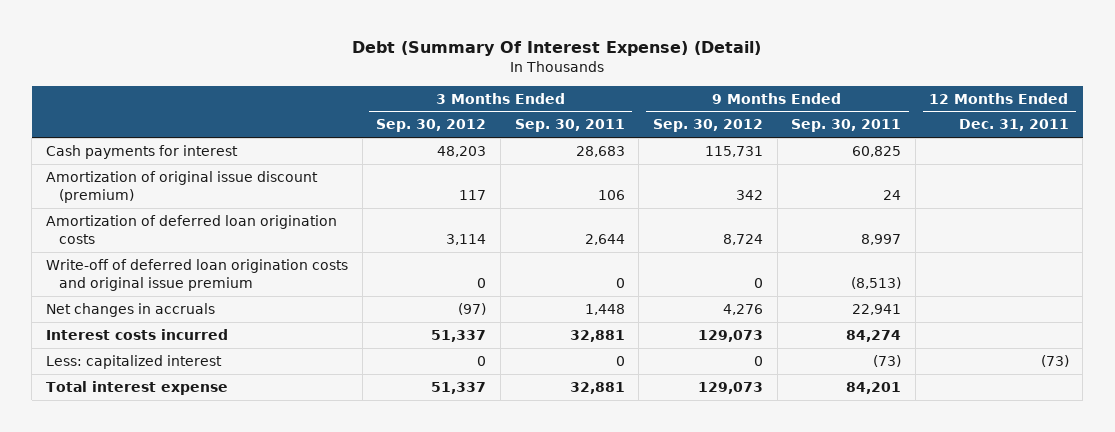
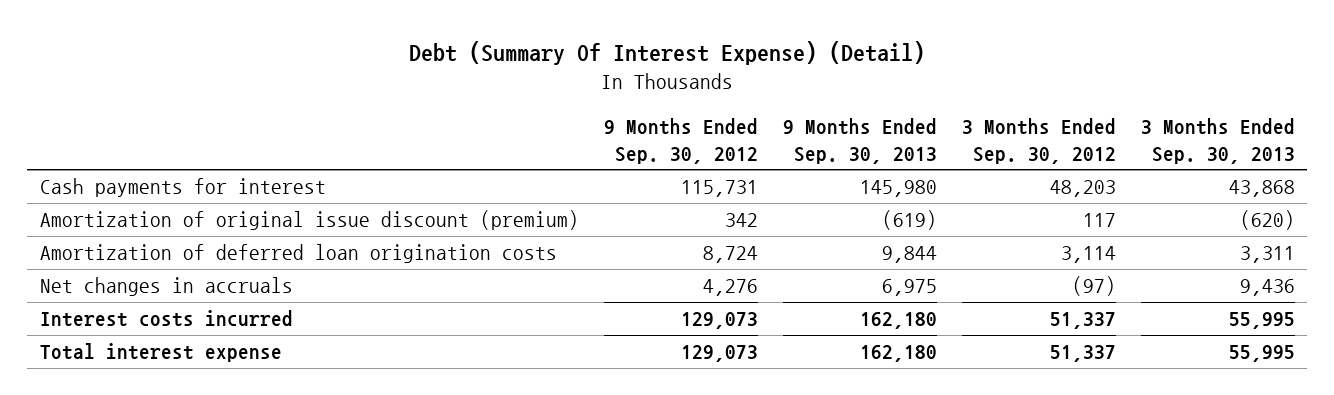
- | 3 Months Ended Sep. 30, 2012 | 3 Months Ended Sep. 30, 2011 | 9 Months Ended Sep. 30, 2012 | 9 Months Ended Sep. 30, 2011 | 12 Months Ended Dec. 31, 2011
+ | 9 Months Ended Sep. 30, 2012 | 9 Months Ended Sep. 30, 2013 | 3 Months Ended Sep. 30, 2012 | 3 Months Ended Sep. 30, 2013
- Write-off of deferred loan origination costs and original issue premium | 0 | 0 | 0 | (8,513) |
- Less: capitalized interest | 0 | 0 | 0 | (73) | (73)

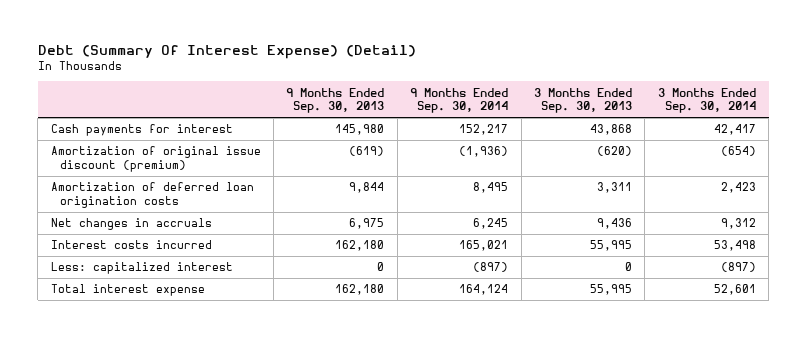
- | 9 Months Ended Sep. 30, 2012 | 9 Months Ended Sep. 30, 2013 | 3 Months Ended Sep. 30, 2012 | 3 Months Ended Sep. 30, 2013
+ | 9 Months Ended Sep. 30, 2013 | 9 Months Ended Sep. 30, 2014 | 3 Months Ended Sep. 30, 2013 | 3 Months Ended Sep. 30, 2014
+ Less: capitalized interest | 0 | (897) | 0 | (897)

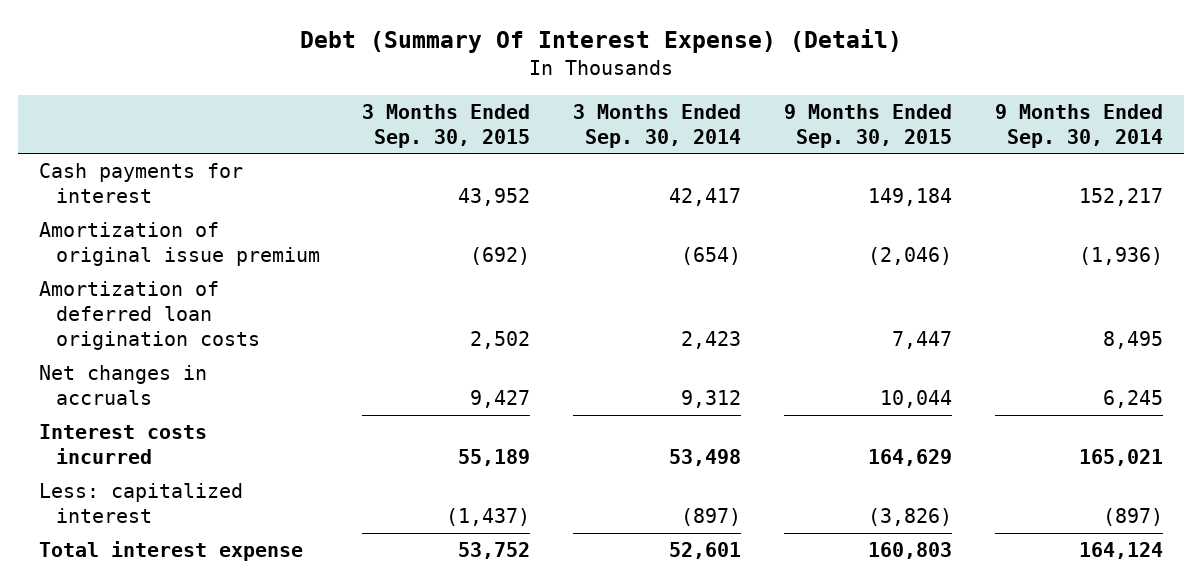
- | 9 Months Ended Sep. 30, 2013 | 9 Months Ended Sep. 30, 2014 | 3 Months Ended Sep. 30, 2013 | 3 Months Ended Sep. 30, 2014
+ | 3 Months Ended Sep. 30, 2015 | 3 Months Ended Sep. 30, 2014 | 9 Months Ended Sep. 30, 2015 | 9 Months Ended Sep. 30, 2014
- Amortization of original issue discount (premium) | (619) | (1,936) | (620) | (654)
+ Amortization of original issue premium | (692) | (654) | (2,046) | (1,936)

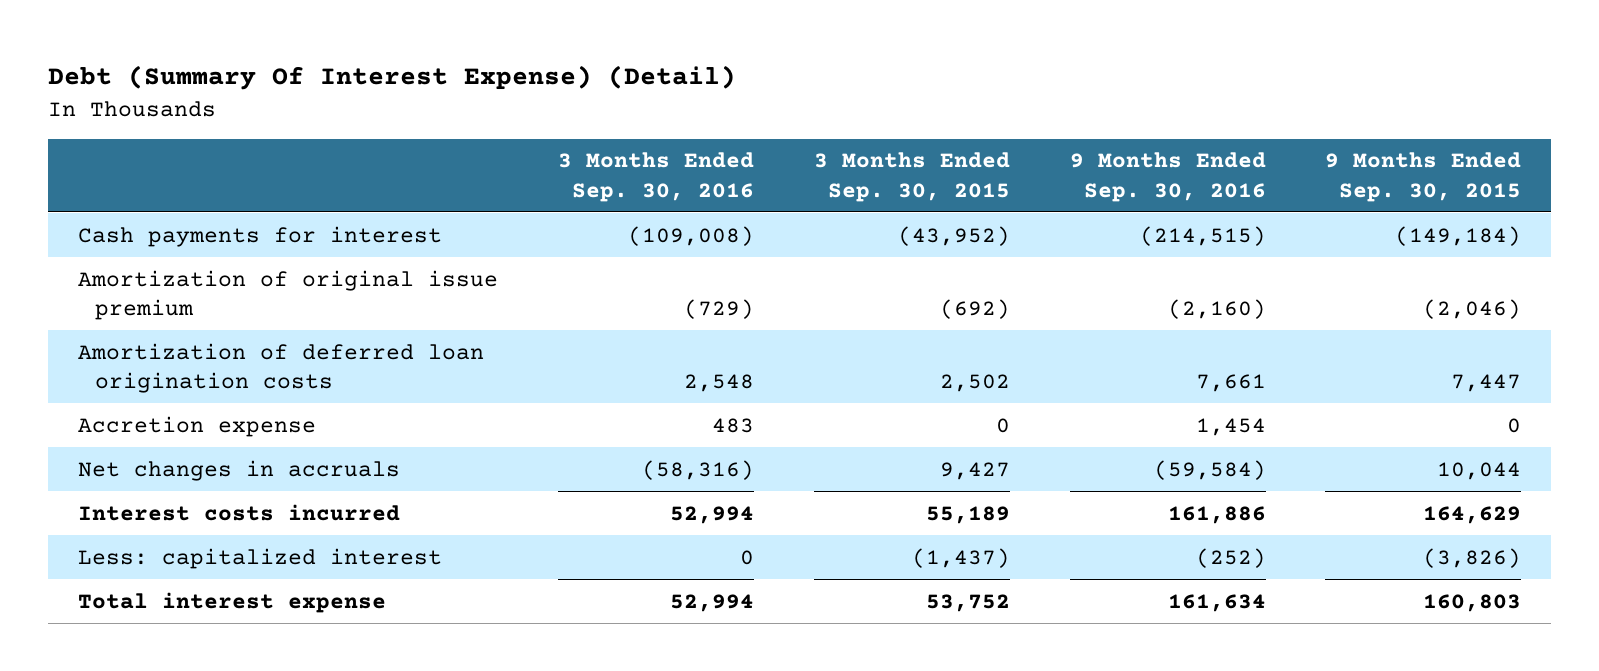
- | 3 Months Ended Sep. 30, 2015 | 3 Months Ended Sep. 30, 2014 | 9 Months Ended Sep. 30, 2015 | 9 Months Ended Sep. 30, 2014
+ | 3 Months Ended Sep. 30, 2016 | 3 Months Ended Sep. 30, 2015 | 9 Months Ended Sep. 30, 2016 | 9 Months Ended Sep. 30, 2015
- Cash payments for interest | 43,952 | 42,417 | 149,184 | 152,217
+ Cash payments for interest | (109,008) | (43,952) | (214,515) | (149,184)
+ Accretion expense | 483 | 0 | 1,454 | 0

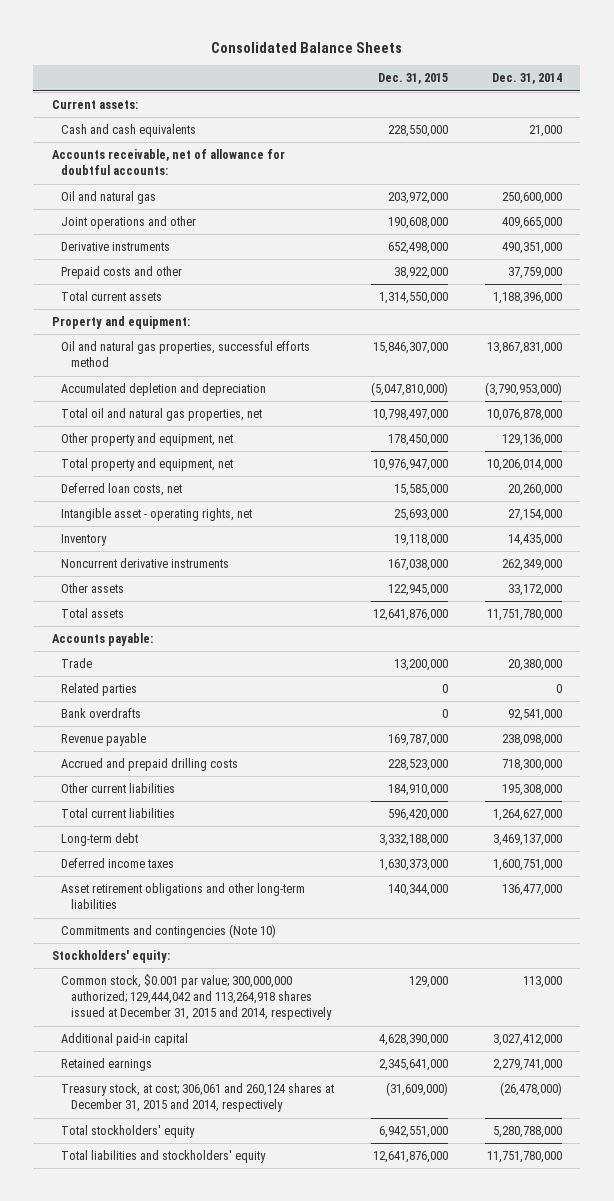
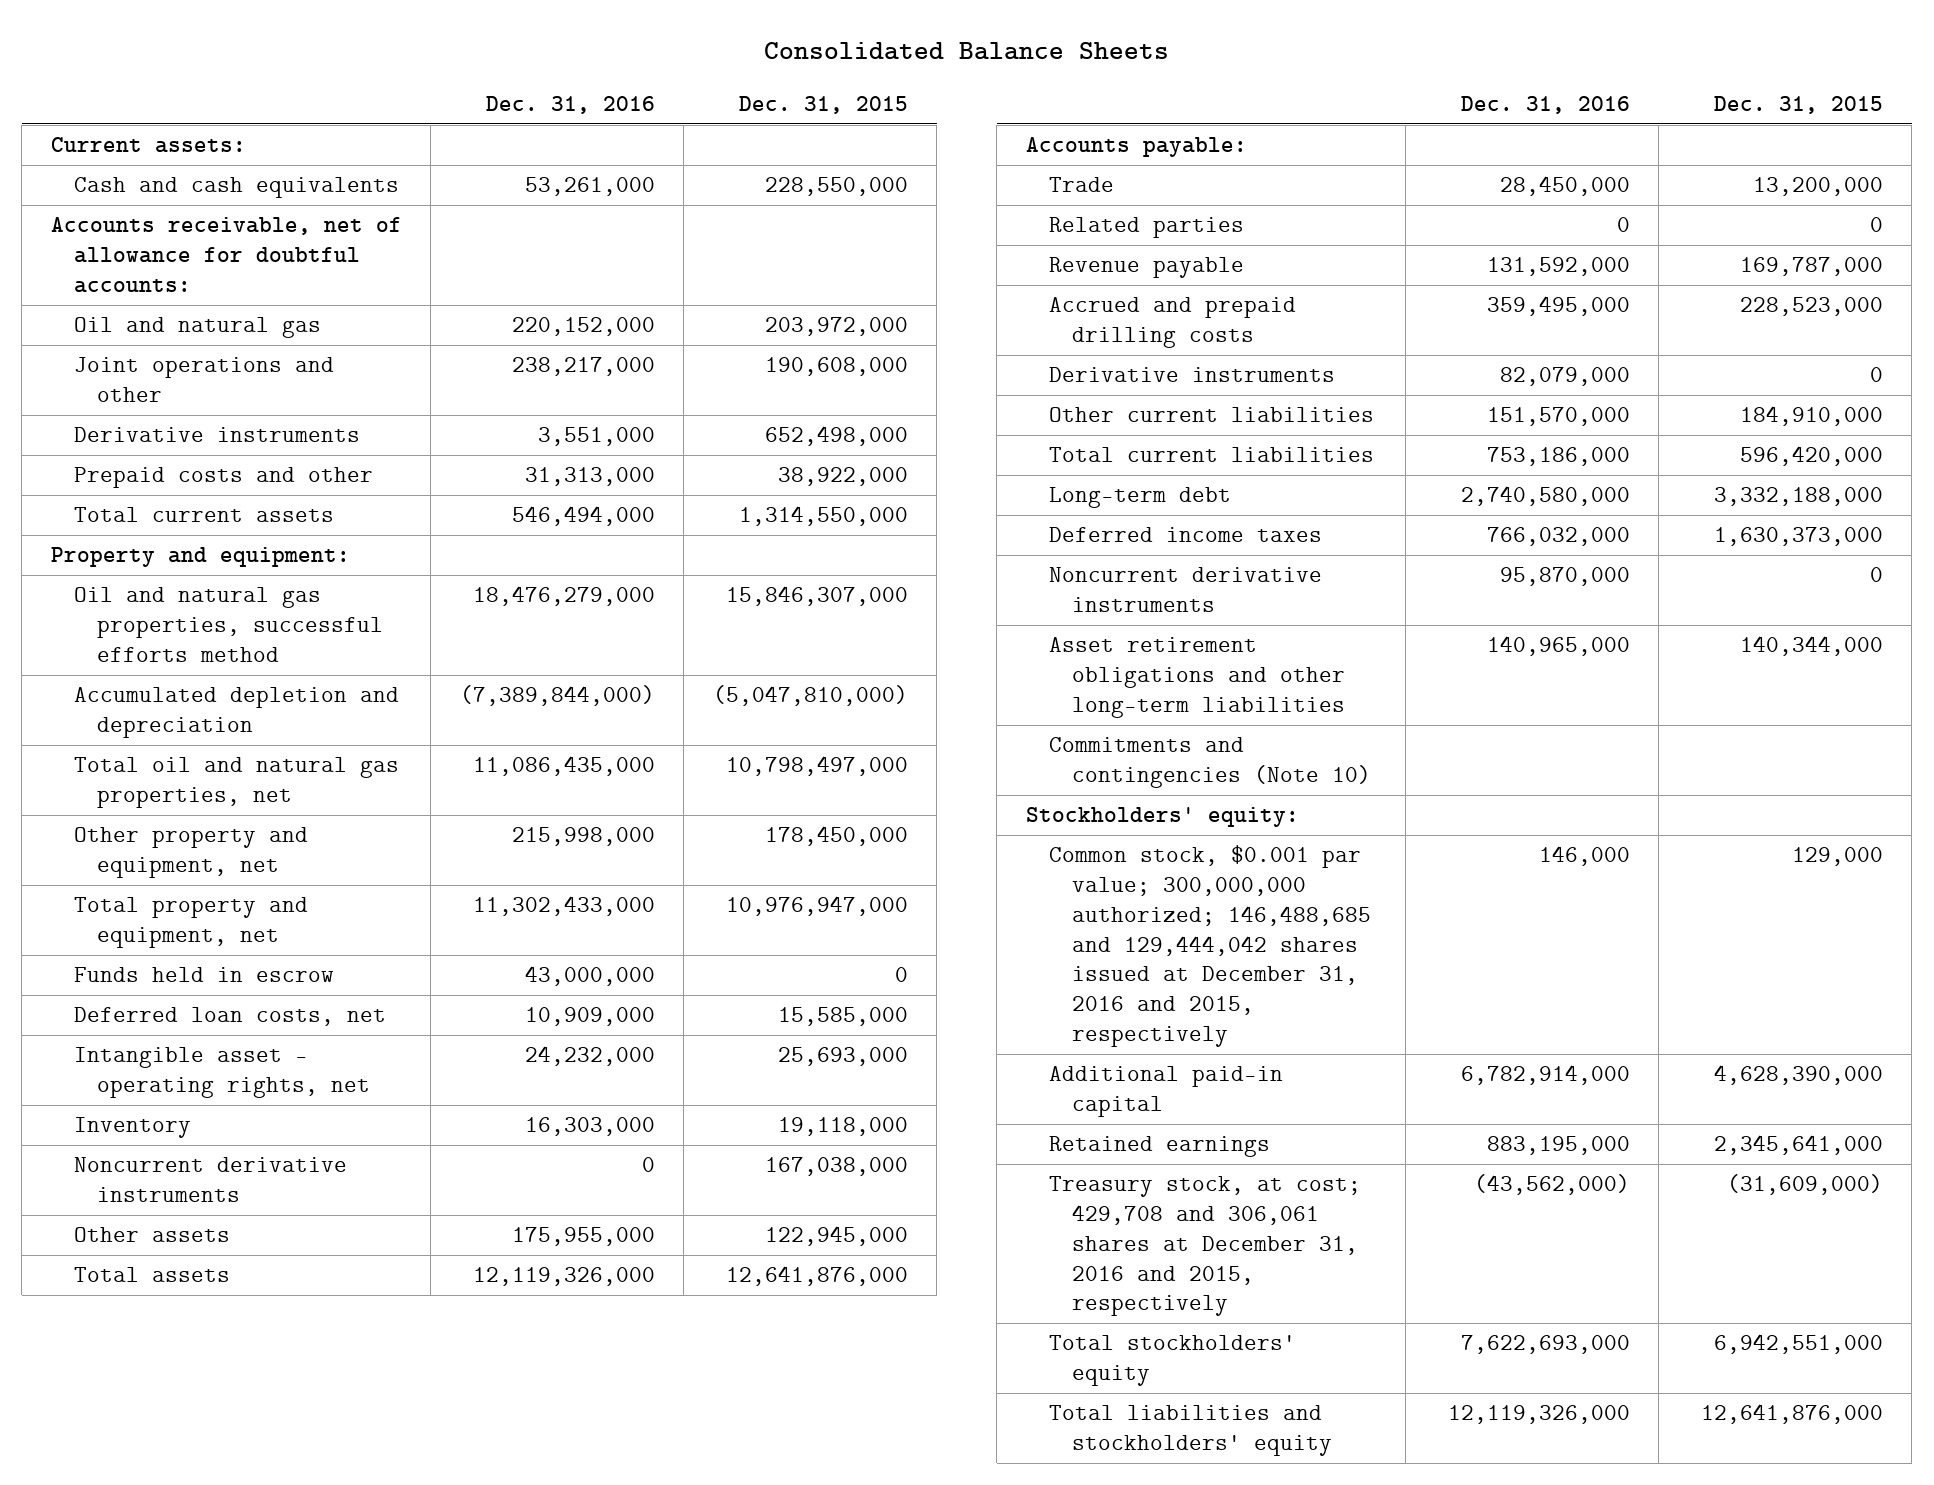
- | Dec. 31, 2015 | Dec. 31, 2014
+ | Dec. 31, 2016 | Dec. 31, 2015
+ Funds held in escrow | 43,000,000 | 0
- Bank overdrafts | 0 | 92,541,000
+ Derivative instruments | 82,079,000 | 0
+ Noncurrent derivative instruments | 95,870,000 | 0
- Common stock, $0.001 par value; 300,000,000 authorized; 129,444,042 and 113,264,918 shares issued at December 31, 2015 and 2014, respectively | 129,000 | 113,000
+ Common stock, $0.001 par value; 300,000,000 authorized; 146,488,685 and 129,444,042 shares issued at December 31, 2016 and 2015, respectively | 146,000 | 129,000
- Treasury stock, at cost; 306,061 and 260,124 shares at December 31, 2015 and 2014, respectively | (31,609,000) | (26,478,000)
+ Treasury stock, at cost; 429,708 and 306,061 shares at December 31, 2016 and 2015, respectively | (43,562,000) | (31,609,000)

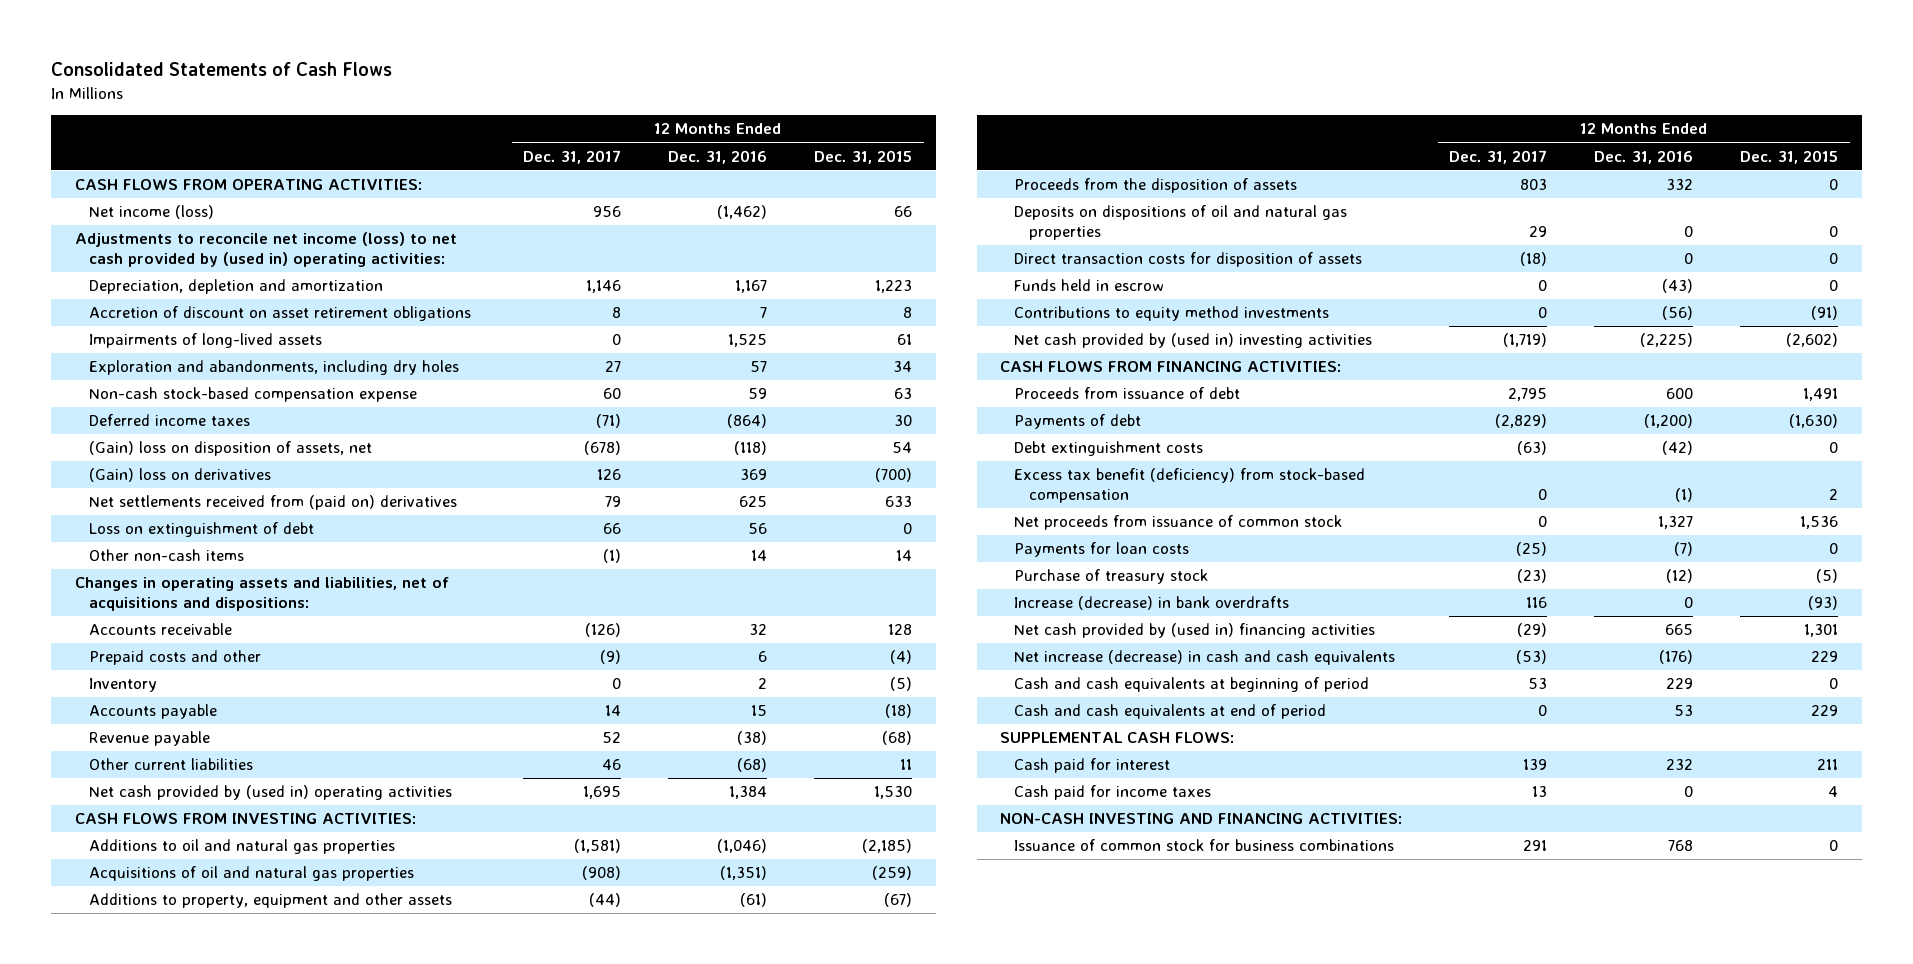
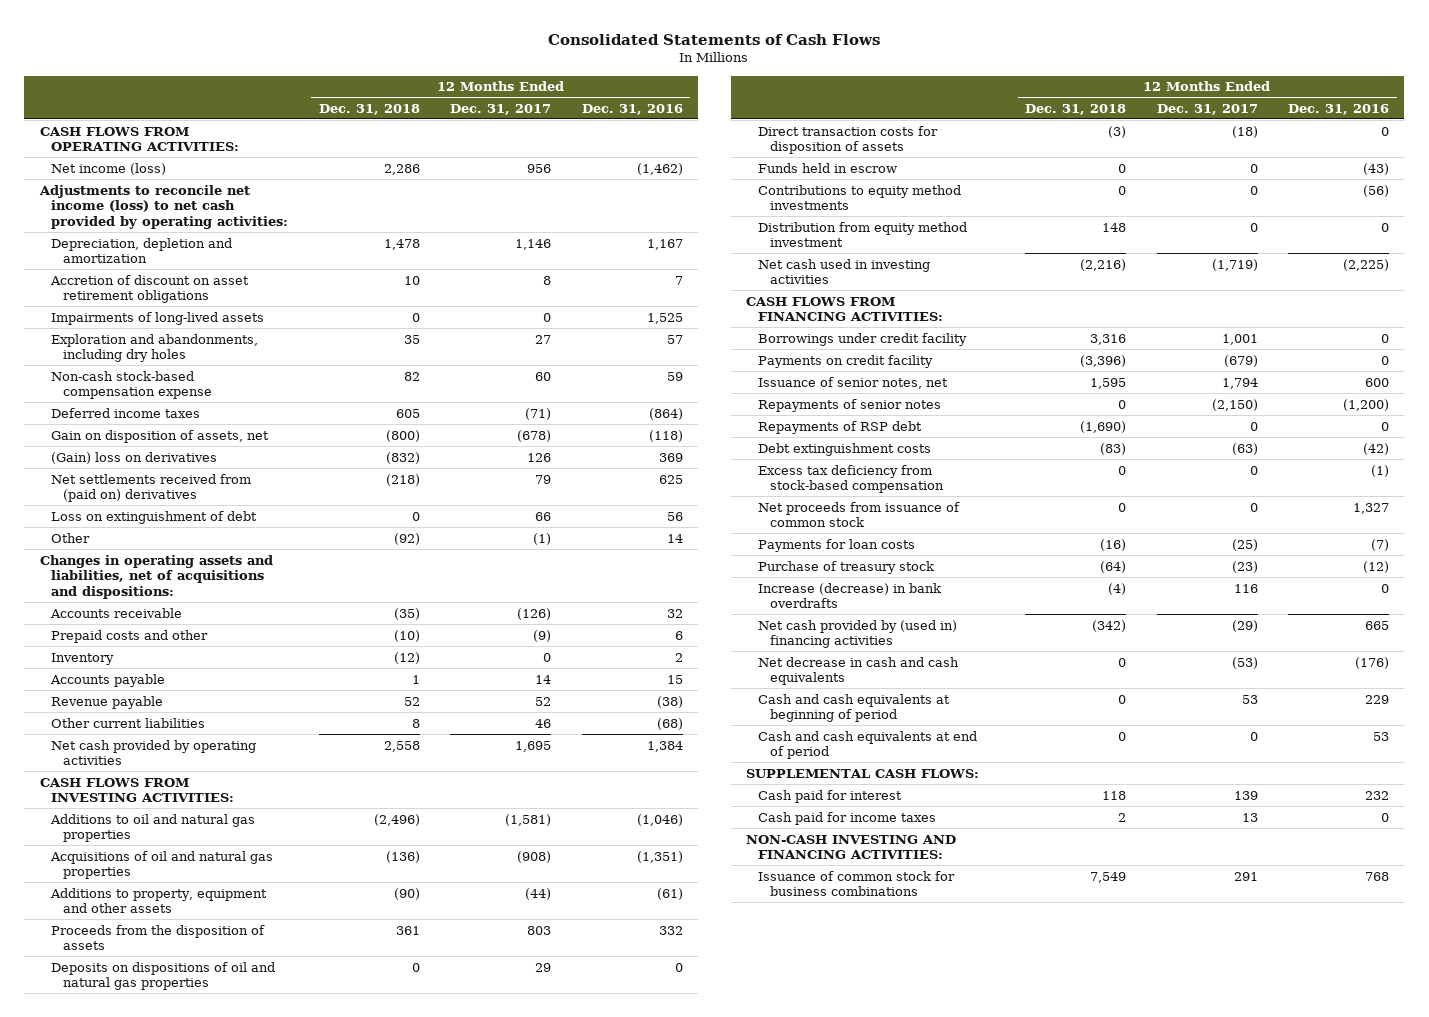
- | 12 Months Ended Dec. 31, 2017 | 12 Months Ended Dec. 31, 2016 | 12 Months Ended Dec. 31, 2015
+ | 12 Months Ended Dec. 31, 2018 | 12 Months Ended Dec. 31, 2017 | 12 Months Ended Dec. 31, 2016
- Adjustments to reconcile net income (loss) to net cash provided by (used in) operating activities:
+ Adjustments to reconcile net income (loss) to net cash provided by operating activities:
- (Gain) loss on disposition of assets, net | (678) | (118) | 54
+ Gain on disposition of assets, net | (800) | (678) | (118)
- Other non-cash items | (1) | 14 | 14
+ Other | (92) | (1) | 14
- Net cash provided by (used in) operating activities | 1,695 | 1,384 | 1,530
+ Net cash provided by operating activities | 2,558 | 1,695 | 1,384
- Net cash provided by (used in) investing activities | (1,719) | (2,225) | (2,602)
+ Distribution from equity method investment | 148 | 0 | 0
+ Net cash used in investing activities | (2,216) | (1,719) | (2,225)
- Proceeds from issuance of debt | 2,795 | 600 | 1,491
- Payments of debt | (2,829) | (1,200) | (1,630)
+ Borrowings under credit facility | 3,316 | 1,001 | 0
+ Payments on credit facility | (3,396) | (679) | 0
+ Issuance of senior notes, net | 1,595 | 1,794 | 600
+ Repayments of senior notes | 0 | (2,150) | (1,200)
+ Repayments of RSP debt | (1,690) | 0 | 0
- Excess tax benefit (deficiency) from stock-based compensation | 0 | (1) | 2
+ Excess tax deficiency from stock-based compensation | 0 | 0 | (1)
- Net increase (decrease) in cash and cash equivalents | (53) | (176) | 229
+ Net decrease in cash and cash equivalents | 0 | (53) | (176)

